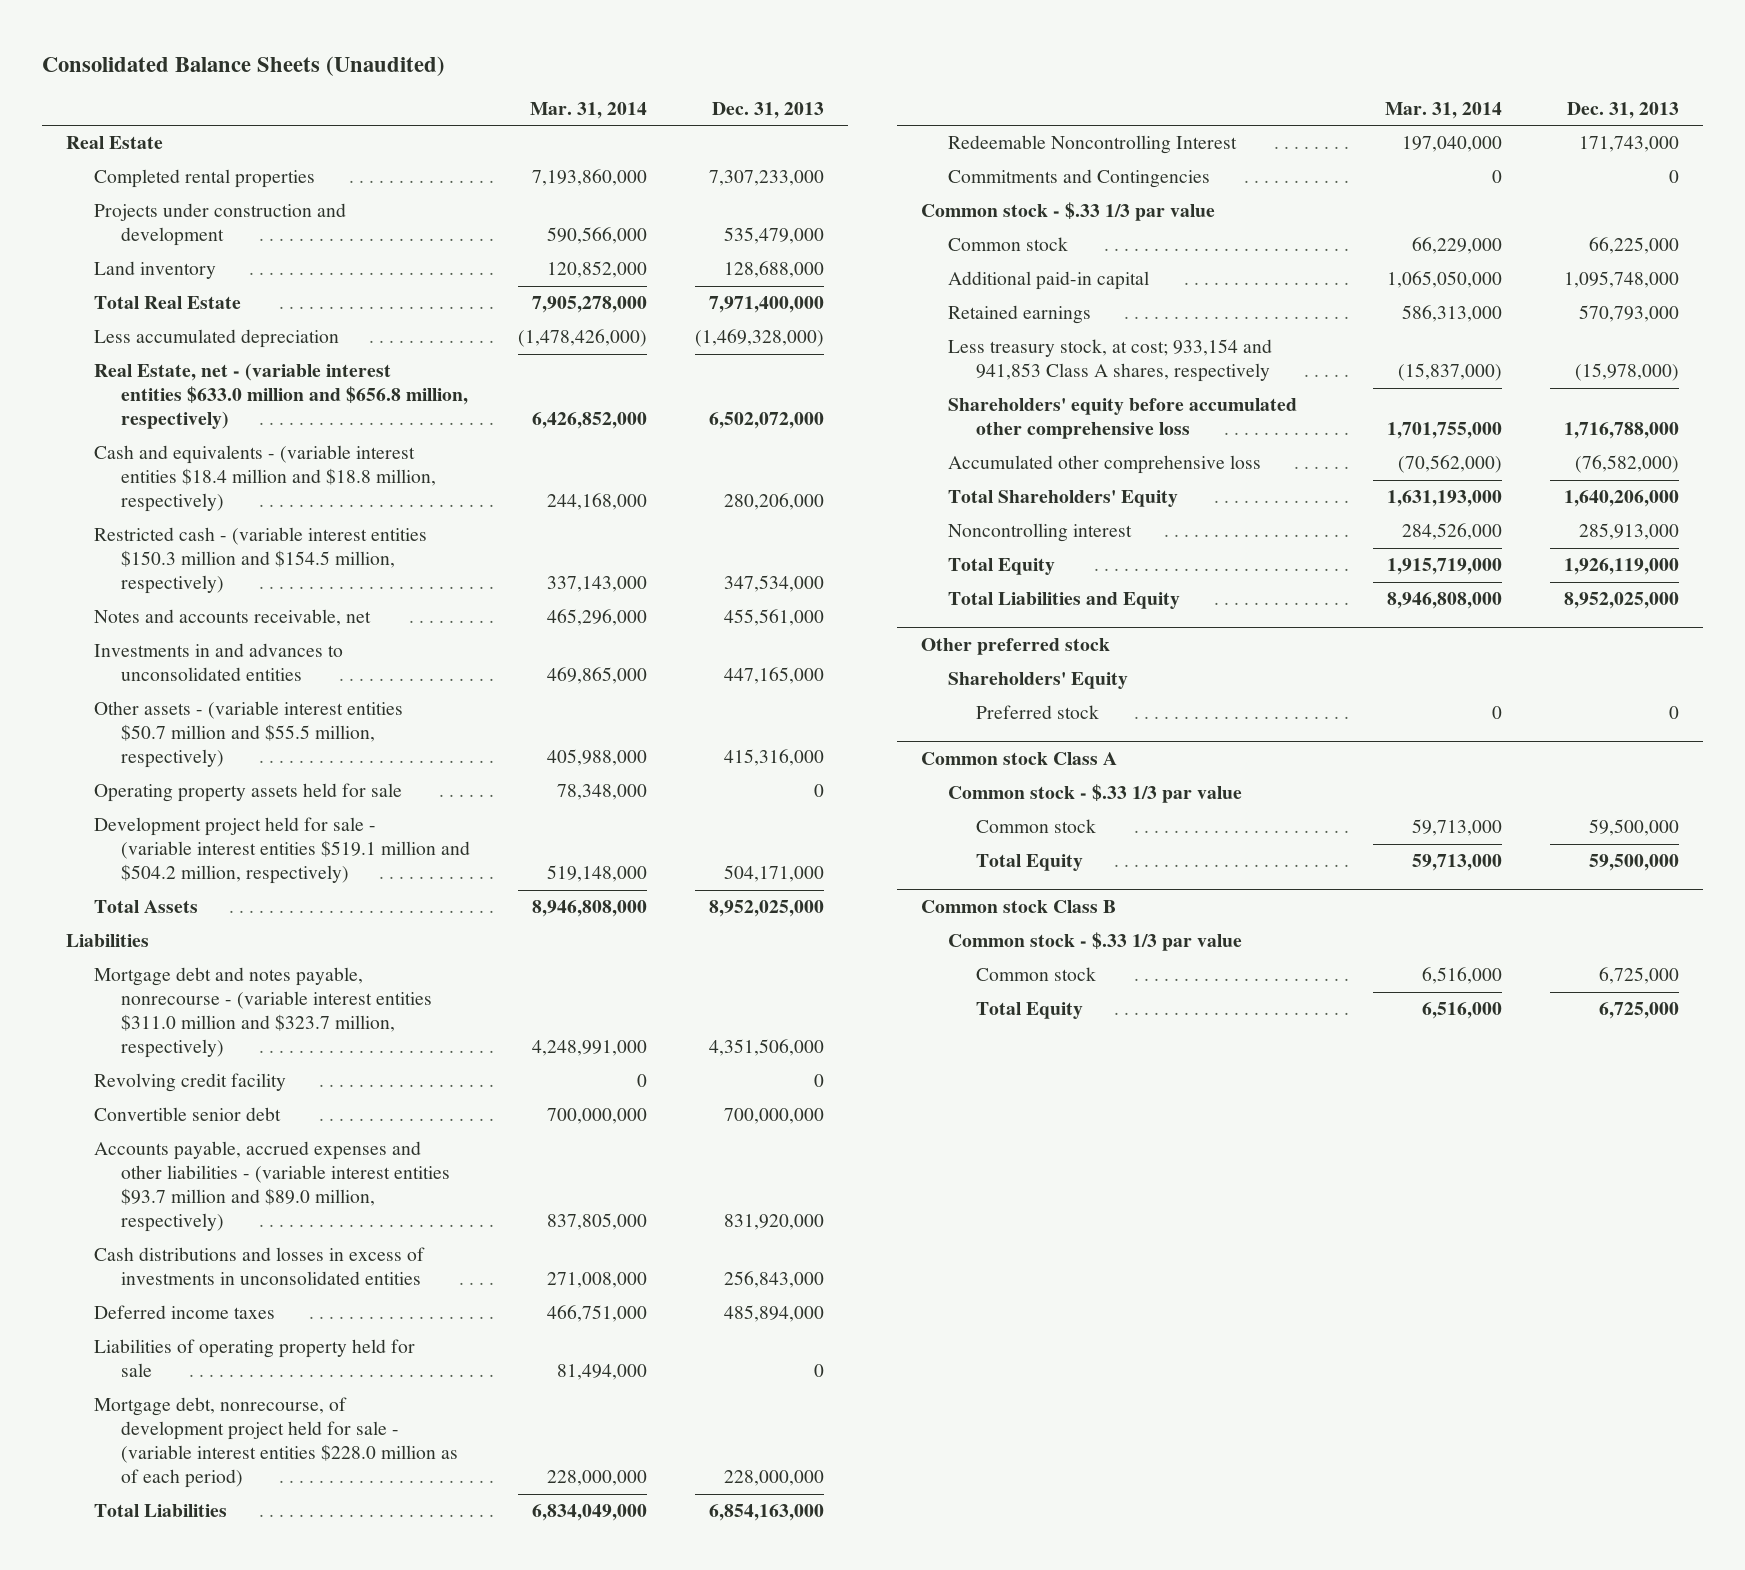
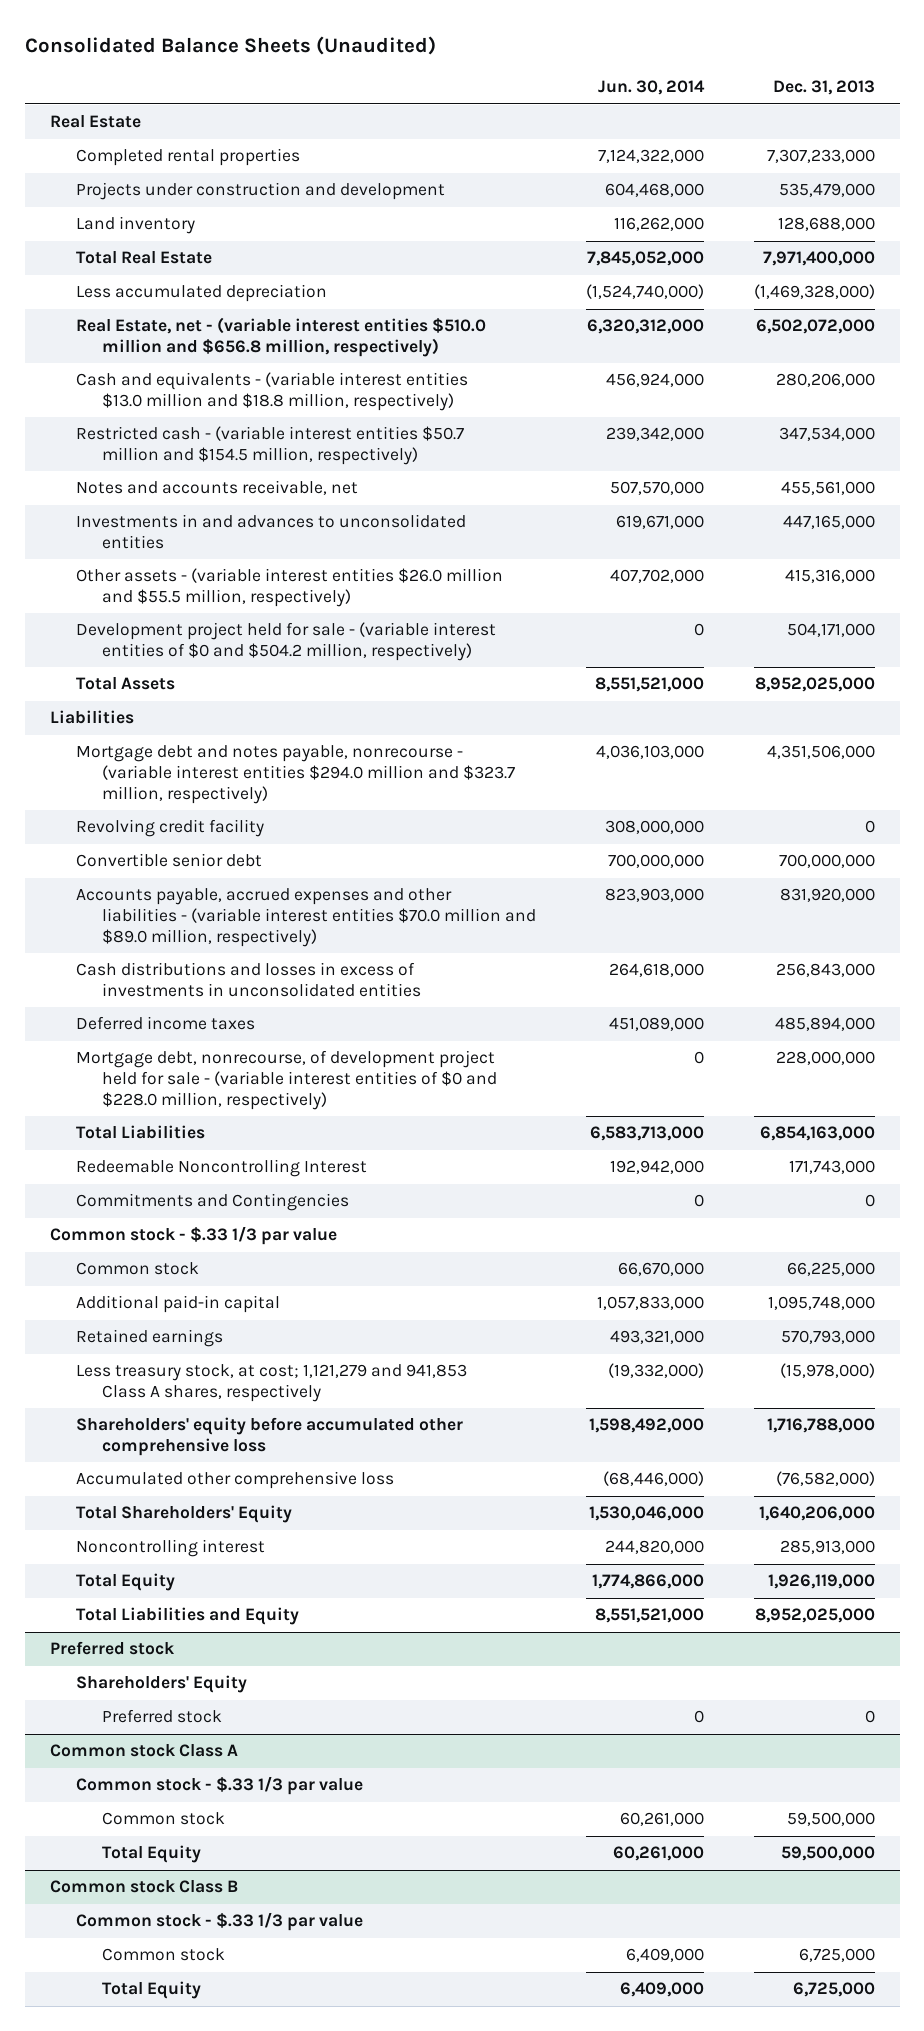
- | Mar. 31, 2014 | Dec. 31, 2013
+ | Jun. 30, 2014 | Dec. 31, 2013
- Real Estate, net - (variable interest entities $633.0 million and $656.8 million, respectively) | 6,426,852,000 | 6,502,072,000
- Cash and equivalents - (variable interest entities $18.4 million and $18.8 million, respectively) | 244,168,000 | 280,206,000
- Restricted cash - (variable interest entities $150.3 million and $154.5 million, respectively) | 337,143,000 | 347,534,000
+ Real Estate, net - (variable interest entities $510.0 million and $656.8 million, respectively) | 6,320,312,000 | 6,502,072,000
+ Cash and equivalents - (variable interest entities $13.0 million and $18.8 million, respectively) | 456,924,000 | 280,206,000
+ Restricted cash - (variable interest entities $50.7 million and $154.5 million, respectively) | 239,342,000 | 347,534,000
- Other assets - (variable interest entities $50.7 million and $55.5 million, respectively) | 405,988,000 | 415,316,000
- Operating property assets held for sale | 78,348,000 | 0
- Development project held for sale - (variable interest entities $519.1 million and $504.2 million, respectively) | 519,148,000 | 504,171,000
+ Other assets - (variable interest entities $26.0 million and $55.5 million, respectively) | 407,702,000 | 415,316,000
+ Development project held for sale - (variable interest entities of $0 and $504.2 million, respectively) | 0 | 504,171,000
- Mortgage debt and notes payable, nonrecourse - (variable interest entities $311.0 million and $323.7 million, respectively) | 4,248,991,000 | 4,351,506,000
+ Mortgage debt and notes payable, nonrecourse - (variable interest entities $294.0 million and $323.7 million, respectively) | 4,036,103,000 | 4,351,506,000
- Accounts payable, accrued expenses and other liabilities - (variable interest entities $93.7 million and $89.0 million, respectively) | 837,805,000 | 831,920,000
+ Accounts payable, accrued expenses and other liabilities - (variable interest entities $70.0 million and $89.0 million, respectively) | 823,903,000 | 831,920,000
- Liabilities of operating property held for sale | 81,494,000 | 0
- Mortgage debt, nonrecourse, of development project held for sale - (variable interest entities $228.0 million as of each period) | 228,000,000 | 228,000,000
+ Mortgage debt, nonrecourse, of development project held for sale - (variable interest entities of $0 and $228.0 million, respectively) | 0 | 228,000,000
- Less treasury stock, at cost; 933,154 and 941,853 Class A shares, respectively | (15,837,000) | (15,978,000)
+ Less treasury stock, at cost; 1,121,279 and 941,853 Class A shares, respectively | (19,332,000) | (15,978,000)
- Other preferred stock
+ Preferred stock

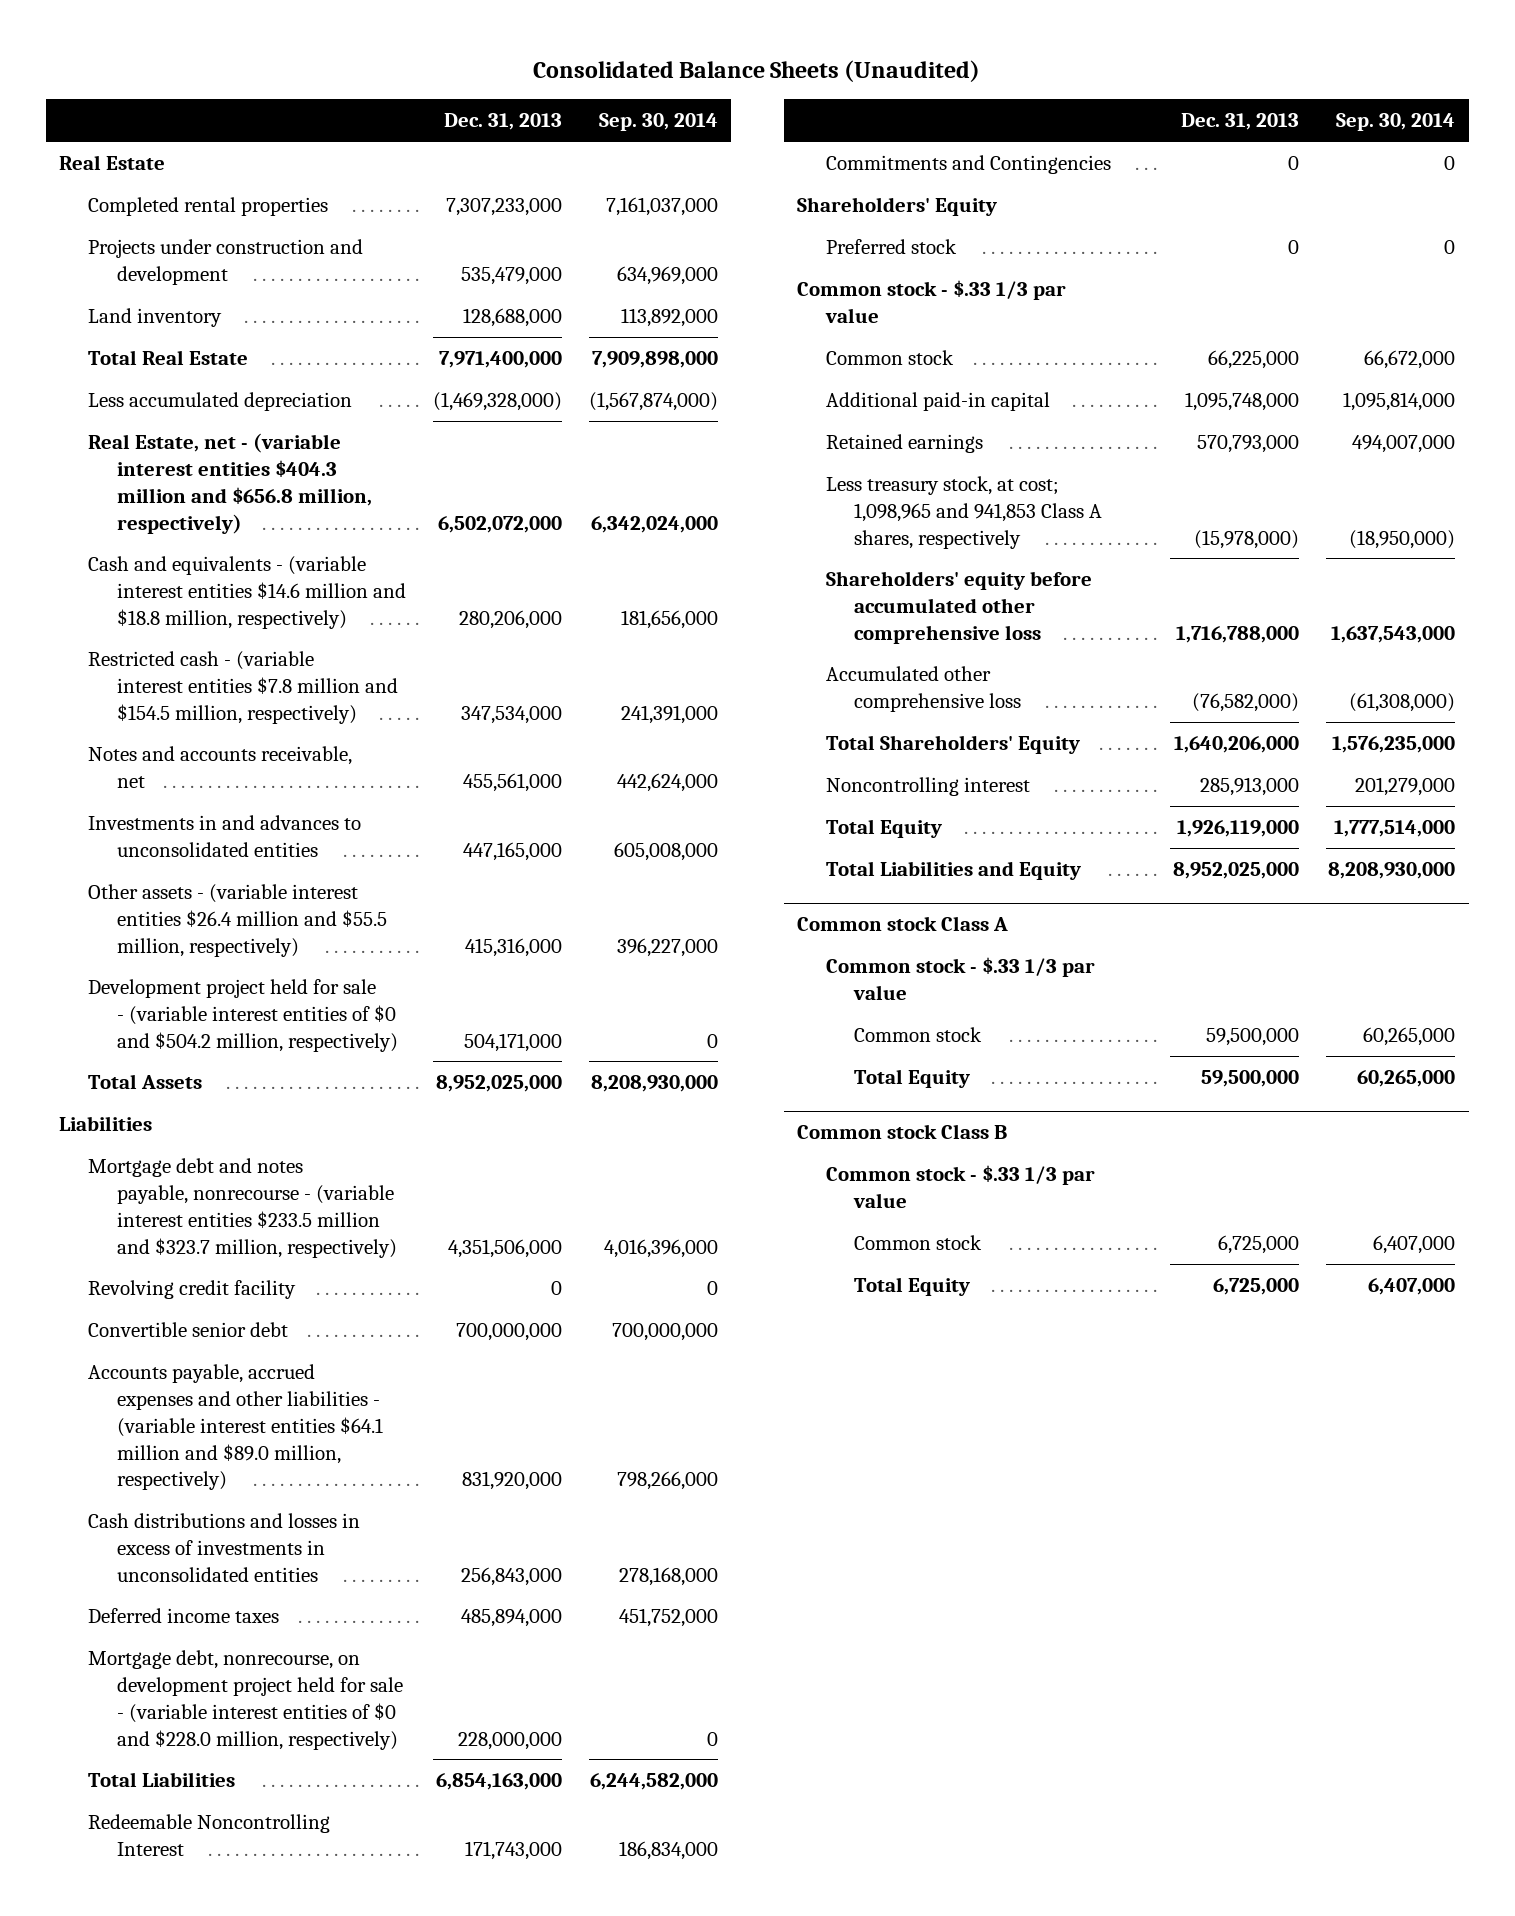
- | Jun. 30, 2014 | Dec. 31, 2013
+ | Dec. 31, 2013 | Sep. 30, 2014
- Real Estate, net - (variable interest entities $510.0 million and $656.8 million, respectively) | 6,320,312,000 | 6,502,072,000
- Cash and equivalents - (variable interest entities $13.0 million and $18.8 million, respectively) | 456,924,000 | 280,206,000
- Restricted cash - (variable interest entities $50.7 million and $154.5 million, respectively) | 239,342,000 | 347,534,000
+ Real Estate, net - (variable interest entities $404.3 million and $656.8 million, respectively) | 6,502,072,000 | 6,342,024,000
+ Cash and equivalents - (variable interest entities $14.6 million and $18.8 million, respectively) | 280,206,000 | 181,656,000
+ Restricted cash - (variable interest entities $7.8 million and $154.5 million, respectively) | 347,534,000 | 241,391,000
- Other assets - (variable interest entities $26.0 million and $55.5 million, respectively) | 407,702,000 | 415,316,000
+ Other assets - (variable interest entities $26.4 million and $55.5 million, respectively) | 415,316,000 | 396,227,000
- Mortgage debt and notes payable, nonrecourse - (variable interest entities $294.0 million and $323.7 million, respectively) | 4,036,103,000 | 4,351,506,000
+ Mortgage debt and notes payable, nonrecourse - (variable interest entities $233.5 million and $323.7 million, respectively) | 4,351,506,000 | 4,016,396,000
- Accounts payable, accrued expenses and other liabilities - (variable interest entities $70.0 million and $89.0 million, respectively) | 823,903,000 | 831,920,000
+ Accounts payable, accrued expenses and other liabilities - (variable interest entities $64.1 million and $89.0 million, respectively) | 831,920,000 | 798,266,000
- Mortgage debt, nonrecourse, of development project held for sale - (variable interest entities of $0 and $228.0 million, respectively) | 0 | 228,000,000
+ Mortgage debt, nonrecourse, on development project held for sale - (variable interest entities of $0 and $228.0 million, respectively) | 228,000,000 | 0
+ Shareholders' Equity
+ Preferred stock | 0 | 0
- Less treasury stock, at cost; 1,121,279 and 941,853 Class A shares, respectively | (19,332,000) | (15,978,000)
+ Less treasury stock, at cost; 1,098,965 and 941,853 Class A shares, respectively | (15,978,000) | (18,950,000)
- Preferred stock
- Shareholders' Equity
- Preferred stock | 0 | 0

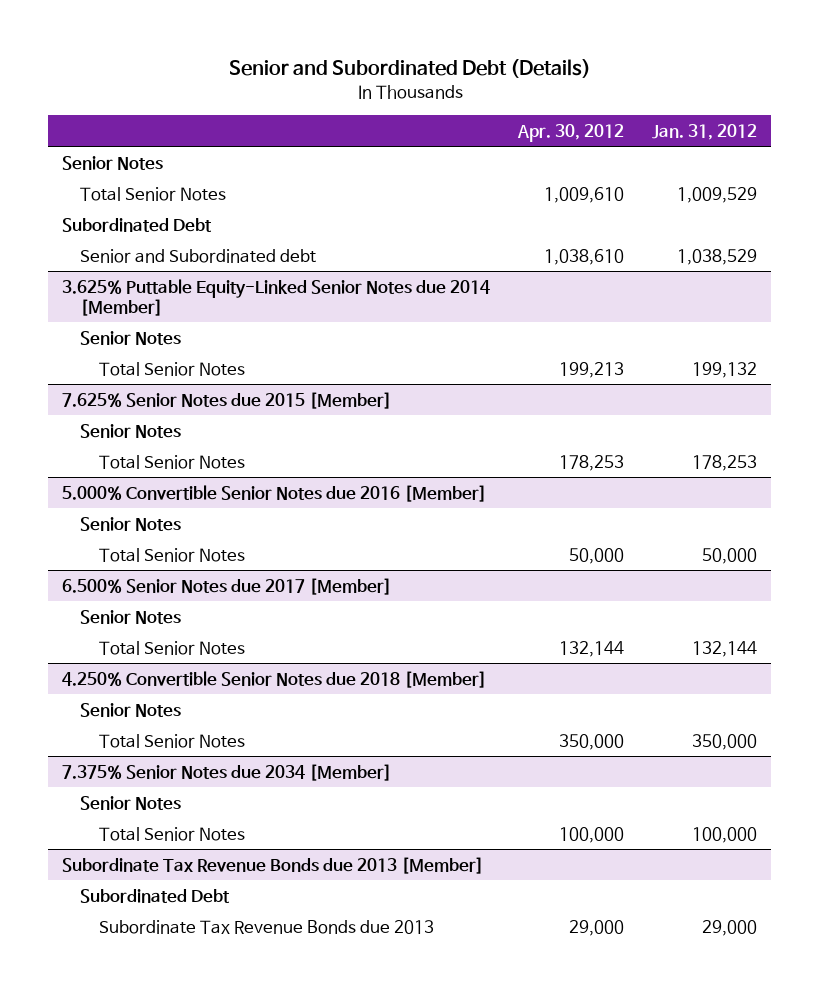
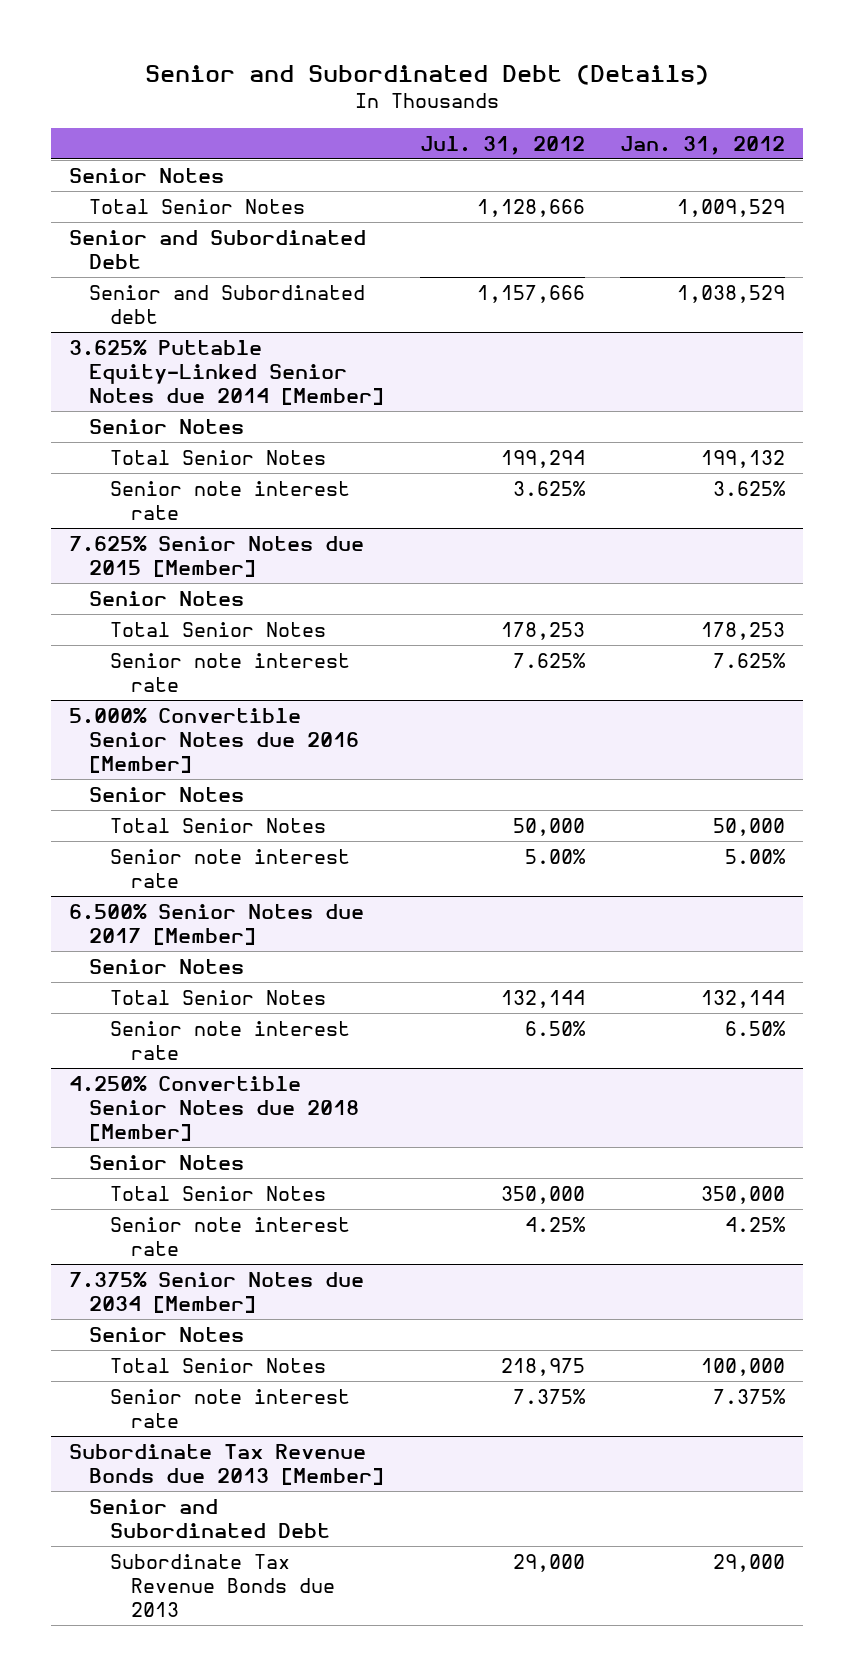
- | Apr. 30, 2012 | Jan. 31, 2012
+ | Jul. 31, 2012 | Jan. 31, 2012
- Subordinated Debt
+ Senior and Subordinated Debt
@ 3.625% Puttable Equity-Linked Senior Notes due 2014 [Member]
+ Senior note interest rate | 3.625% | 3.625%
@ 7.625% Senior Notes due 2015 [Member]
+ Senior note interest rate | 7.625% | 7.625%
@ 5.000% Convertible Senior Notes due 2016 [Member]
+ Senior note interest rate | 5.00% | 5.00%
@ 6.500% Senior Notes due 2017 [Member]
+ Senior note interest rate | 6.50% | 6.50%
@ 4.250% Convertible Senior Notes due 2018 [Member]
+ Senior note interest rate | 4.25% | 4.25%
@ 7.375% Senior Notes due 2034 [Member]
+ Senior note interest rate | 7.375% | 7.375%
@ Subordinate Tax Revenue Bonds due 2013 [Member]
- Subordinated Debt
+ Senior and Subordinated Debt

